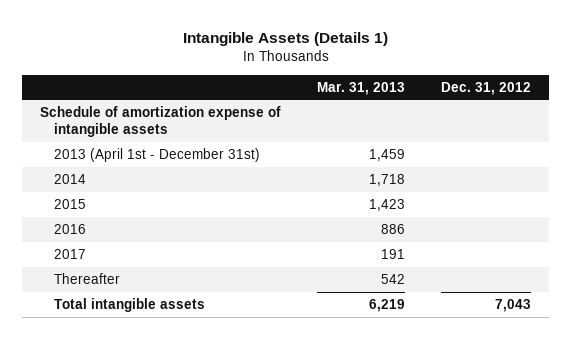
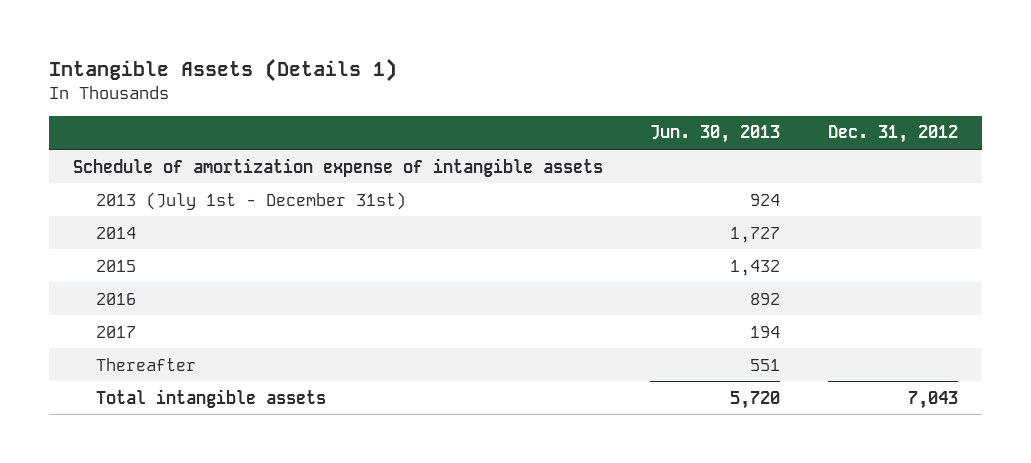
- | Mar. 31, 2013 | Dec. 31, 2012
+ | Jun. 30, 2013 | Dec. 31, 2012
- 2013 (April 1st - December 31st) | 1,459 |
+ 2013 (July 1st - December 31st) | 924 |

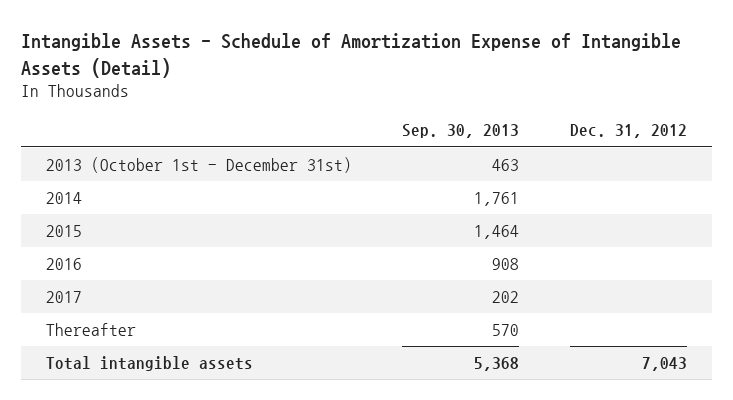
- Intangible Assets (Details 1)
+ Intangible Assets - Schedule of Amortization Expense of Intangible Assets (Detail)
- | Jun. 30, 2013 | Dec. 31, 2012
+ | Sep. 30, 2013 | Dec. 31, 2012
- Schedule of amortization expense of intangible assets
- 2013 (July 1st - December 31st) | 924 |
+ 2013 (October 1st - December 31st) | 463 |

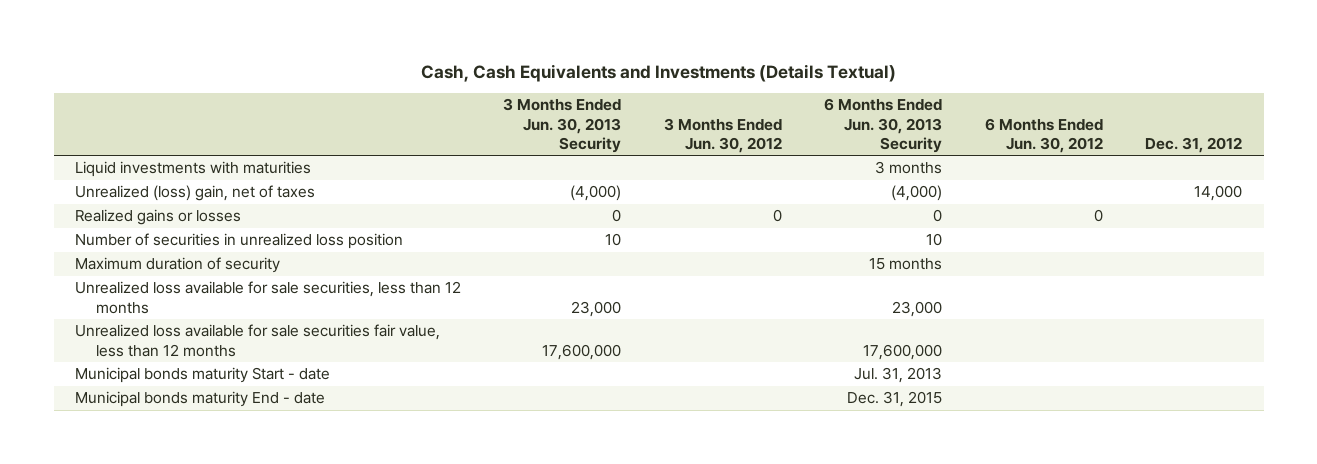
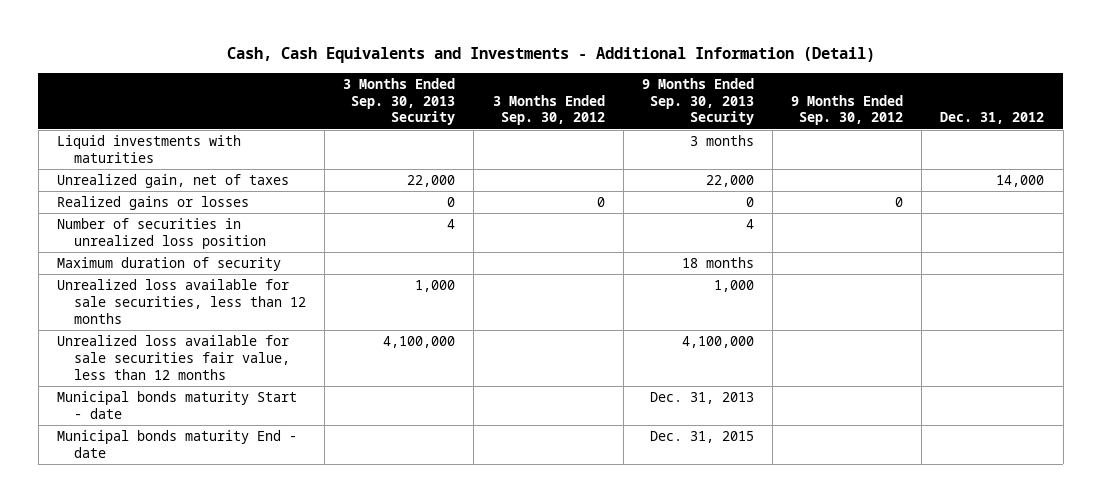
- Cash, Cash Equivalents and Investments (Details Textual)
+ Cash, Cash Equivalents and Investments - Additional Information (Detail)
- | 3 Months Ended Jun. 30, 2013 Security | 3 Months Ended Jun. 30, 2012 | 6 Months Ended Jun. 30, 2013 Security | 6 Months Ended Jun. 30, 2012 | Dec. 31, 2012
+ | 3 Months Ended Sep. 30, 2013 Security | 3 Months Ended Sep. 30, 2012 | 9 Months Ended Sep. 30, 2013 Security | 9 Months Ended Sep. 30, 2012 | Dec. 31, 2012
- Unrealized (loss) gain, net of taxes | (4,000) | | (4,000) | | 14,000
+ Unrealized gain, net of taxes | 22,000 | | 22,000 | | 14,000

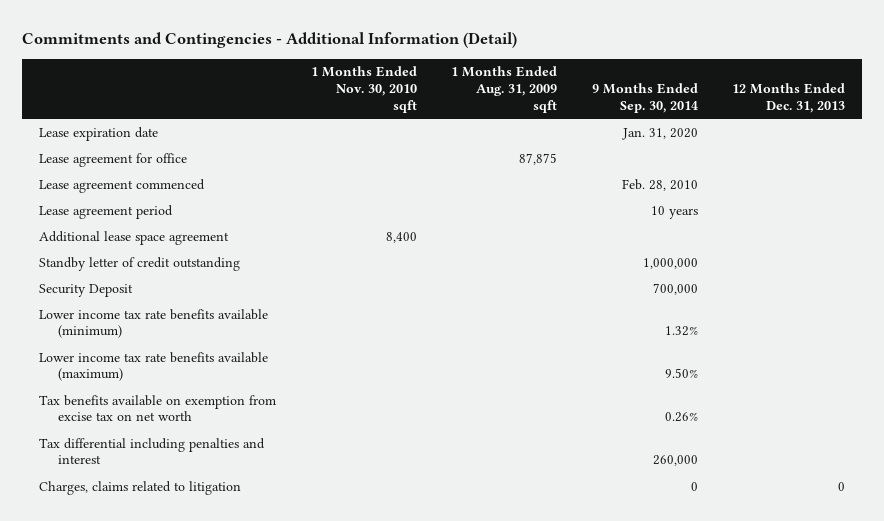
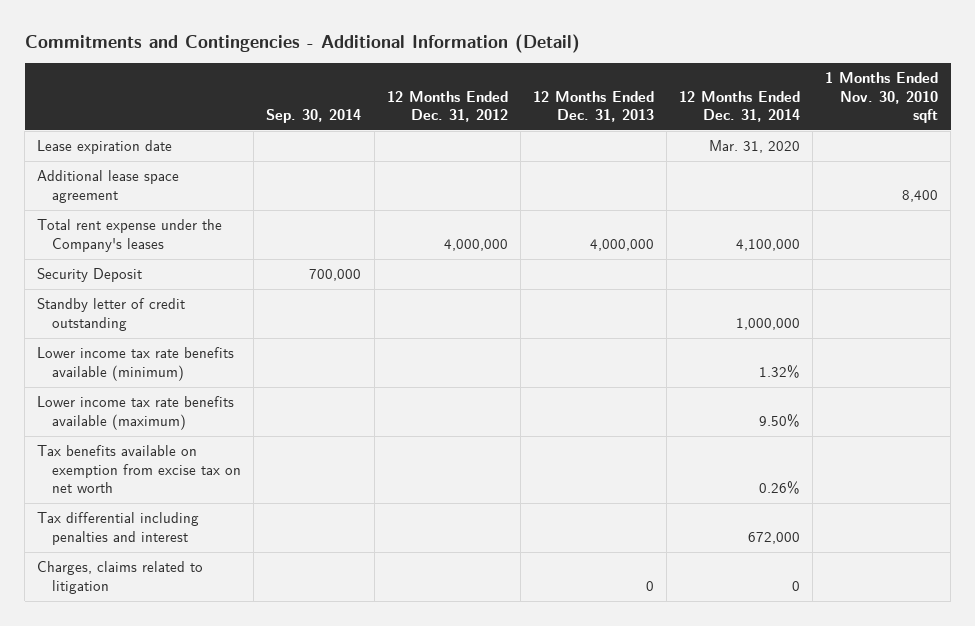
- | 1 Months Ended Nov. 30, 2010 sqft | 1 Months Ended Aug. 31, 2009 sqft | 9 Months Ended Sep. 30, 2014 | 12 Months Ended Dec. 31, 2013
+ | Sep. 30, 2014 | 12 Months Ended Dec. 31, 2012 | 12 Months Ended Dec. 31, 2013 | 12 Months Ended Dec. 31, 2014 | 1 Months Ended Nov. 30, 2010 sqft
- Lease agreement for office | | 87,875 | |
- Lease agreement commenced | | | Feb. 28, 2010 |
- Lease agreement period | | | 10 years |
+ Total rent expense under the Company's leases | | 4,000,000 | 4,000,000 | 4,100,000 |
moved down: Standby letter of credit outstanding | | | | 1,000,000 |

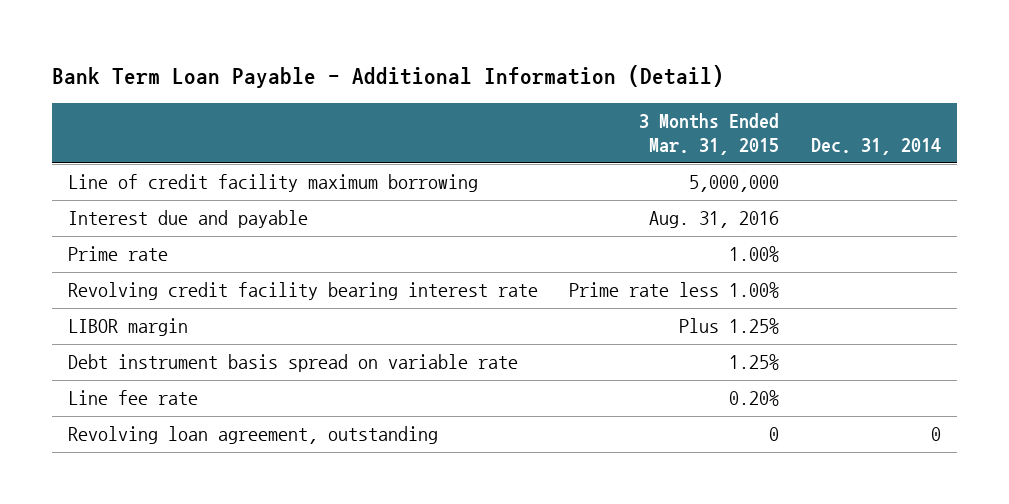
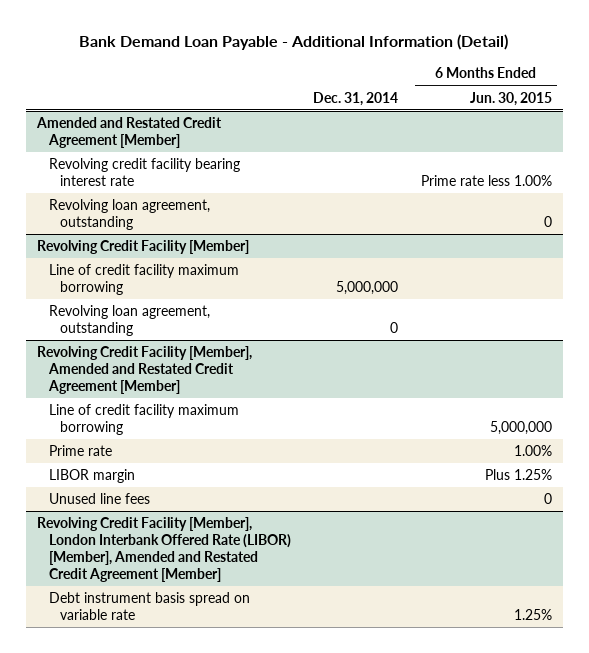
- Bank Term Loan Payable - Additional Information (Detail)
+ Bank Demand Loan Payable - Additional Information (Detail)
- | 3 Months Ended Mar. 31, 2015 | Dec. 31, 2014
+ | Dec. 31, 2014 | 6 Months Ended Jun. 30, 2015
- Line of credit facility maximum borrowing | 5,000,000 |
- Interest due and payable | Aug. 31, 2016 |
- Prime rate | 1.00% |
- Revolving credit facility bearing interest rate | Prime rate less 1.00% |
- LIBOR margin | Plus 1.25% |
- Debt instrument basis spread on variable rate | 1.25% |
- Line fee rate | 0.20% |
- Revolving loan agreement, outstanding | 0 | 0
+ Amended and Restated Credit Agreement [Member]
+ Revolving credit facility bearing interest rate | | Prime rate less 1.00%
+ Revolving loan agreement, outstanding | | 0
+ Revolving Credit Facility [Member]
+ Line of credit facility maximum borrowing | 5,000,000 |
+ Revolving loan agreement, outstanding | 0 |
+ Revolving Credit Facility [Member], Amended and Restated Credit Agreement [Member]
+ Line of credit facility maximum borrowing | | 5,000,000
+ Prime rate | | 1.00%
+ LIBOR margin | | Plus 1.25%
+ Unused line fees | | 0
+ Revolving Credit Facility [Member], London Interbank Offered Rate (LIBOR) [Member], Amended and Restated Credit Agreement [Member]
+ Debt instrument basis spread on variable rate | | 1.25%

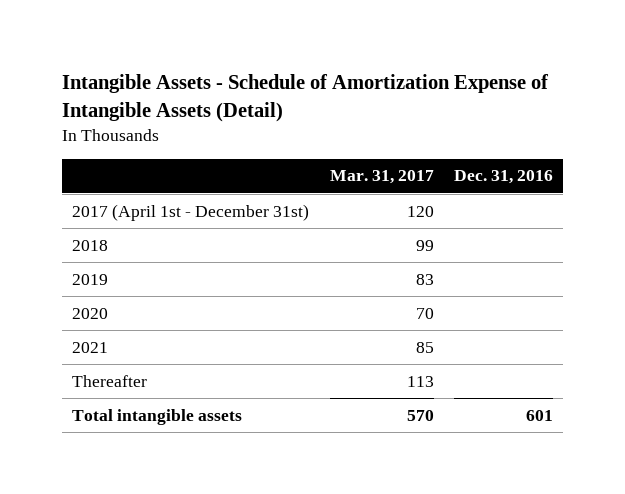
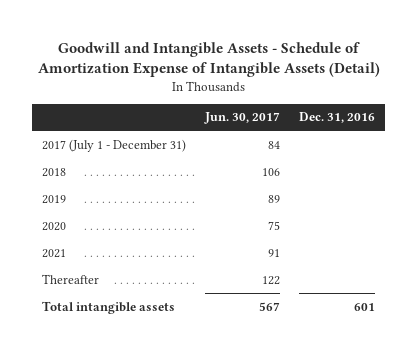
- Intangible Assets - Schedule of Amortization Expense of Intangible Assets (Detail)
+ Goodwill and Intangible Assets - Schedule of Amortization Expense of Intangible Assets (Detail)
- | Mar. 31, 2017 | Dec. 31, 2016
+ | Jun. 30, 2017 | Dec. 31, 2016
- 2017 (April 1st - December 31st) | 120 |
+ 2017 (July 1 - December 31) | 84 |

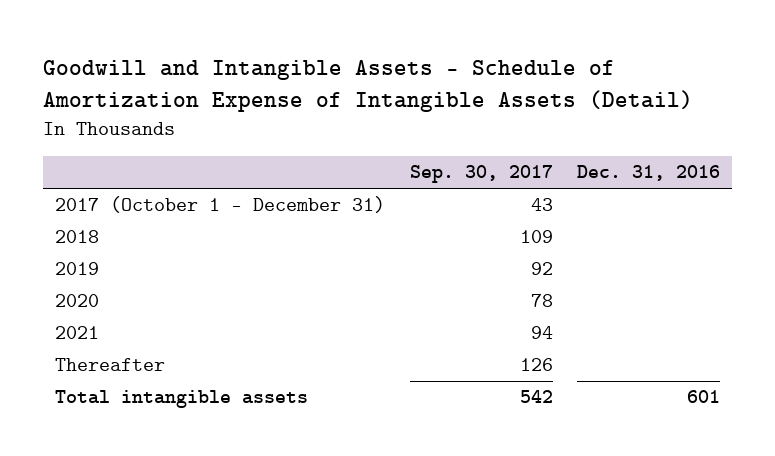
- | Jun. 30, 2017 | Dec. 31, 2016
+ | Sep. 30, 2017 | Dec. 31, 2016
- 2017 (July 1 - December 31) | 84 |
+ 2017 (October 1 - December 31) | 43 |

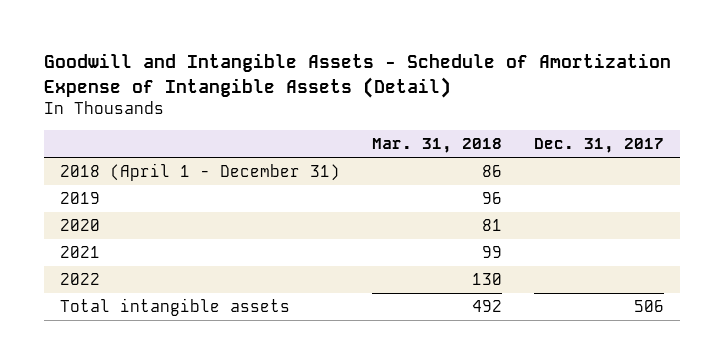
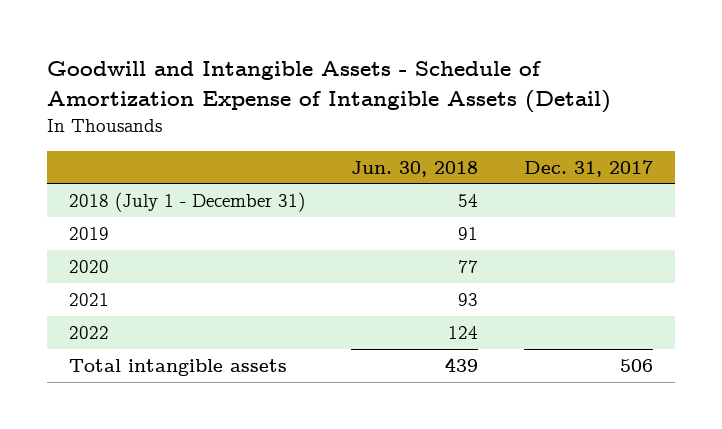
- | Mar. 31, 2018 | Dec. 31, 2017
+ | Jun. 30, 2018 | Dec. 31, 2017
- 2018 (April 1 - December 31) | 86 |
+ 2018 (July 1 - December 31) | 54 |

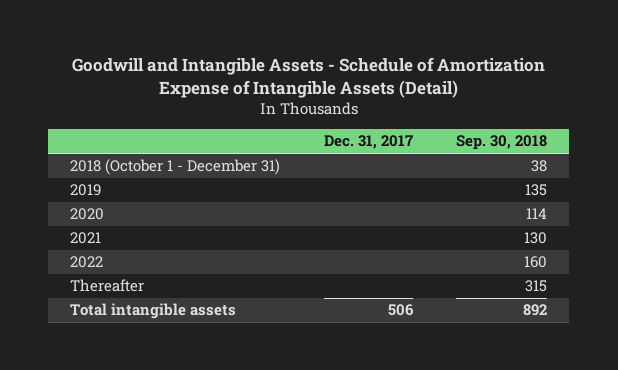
- | Jun. 30, 2018 | Dec. 31, 2017
+ | Dec. 31, 2017 | Sep. 30, 2018
- 2018 (July 1 - December 31) | 54 |
+ 2018 (October 1 - December 31) | | 38
+ Thereafter | | 315

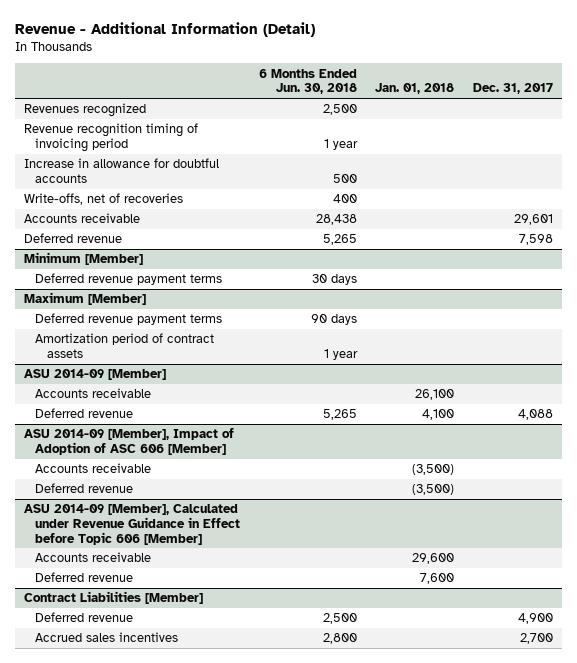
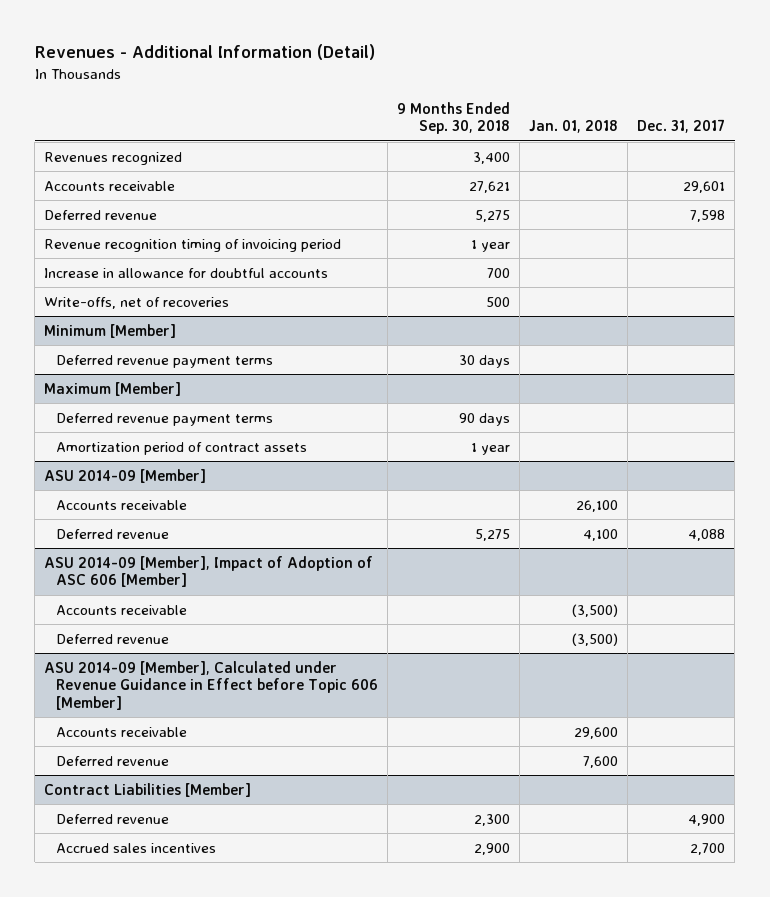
- Revenue - Additional Information (Detail)
+ Revenues - Additional Information (Detail)
- | 6 Months Ended Jun. 30, 2018 | Jan. 01, 2018 | Dec. 31, 2017
+ | 9 Months Ended Sep. 30, 2018 | Jan. 01, 2018 | Dec. 31, 2017
moved up: Accounts receivable | 27,621 | | 29,601
moved up: Deferred revenue | 5,275 | | 7,598

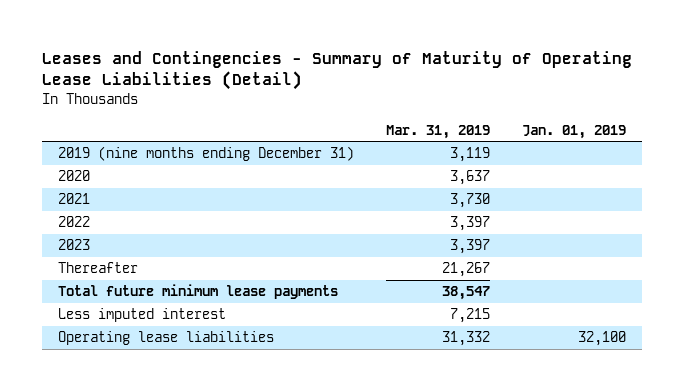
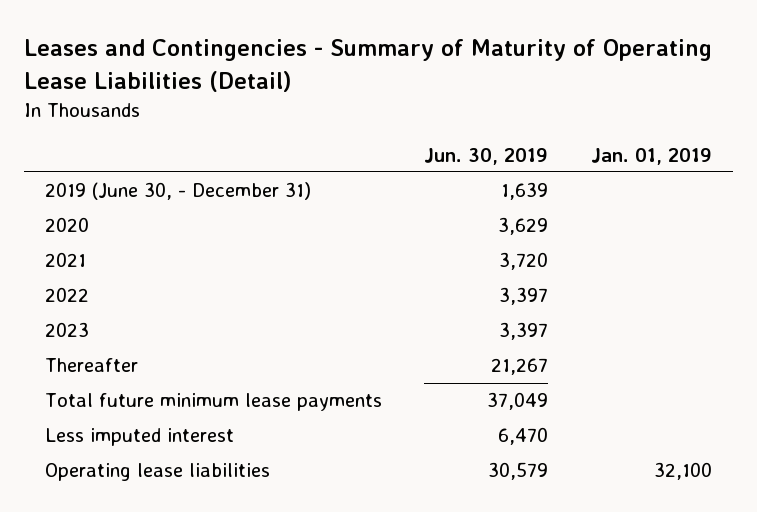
- | Mar. 31, 2019 | Jan. 01, 2019
+ | Jun. 30, 2019 | Jan. 01, 2019
- 2019 (nine months ending December 31) | 3,119 |
+ 2019 (June 30, - December 31) | 1,639 |

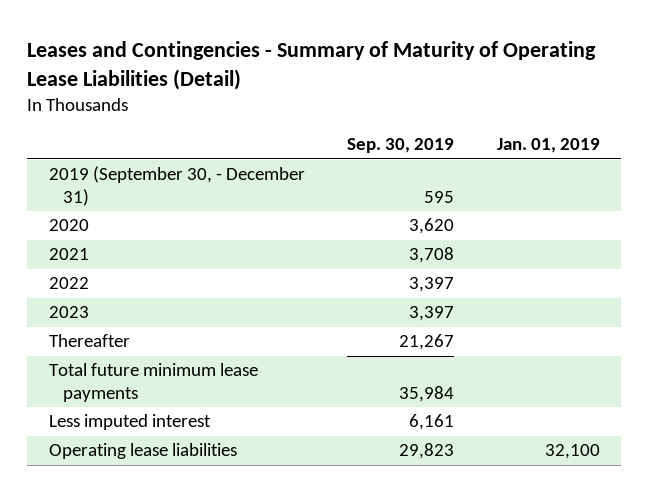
- | Jun. 30, 2019 | Jan. 01, 2019
+ | Sep. 30, 2019 | Jan. 01, 2019
- 2019 (June 30, - December 31) | 1,639 |
+ 2019 (September 30, - December 31) | 595 |

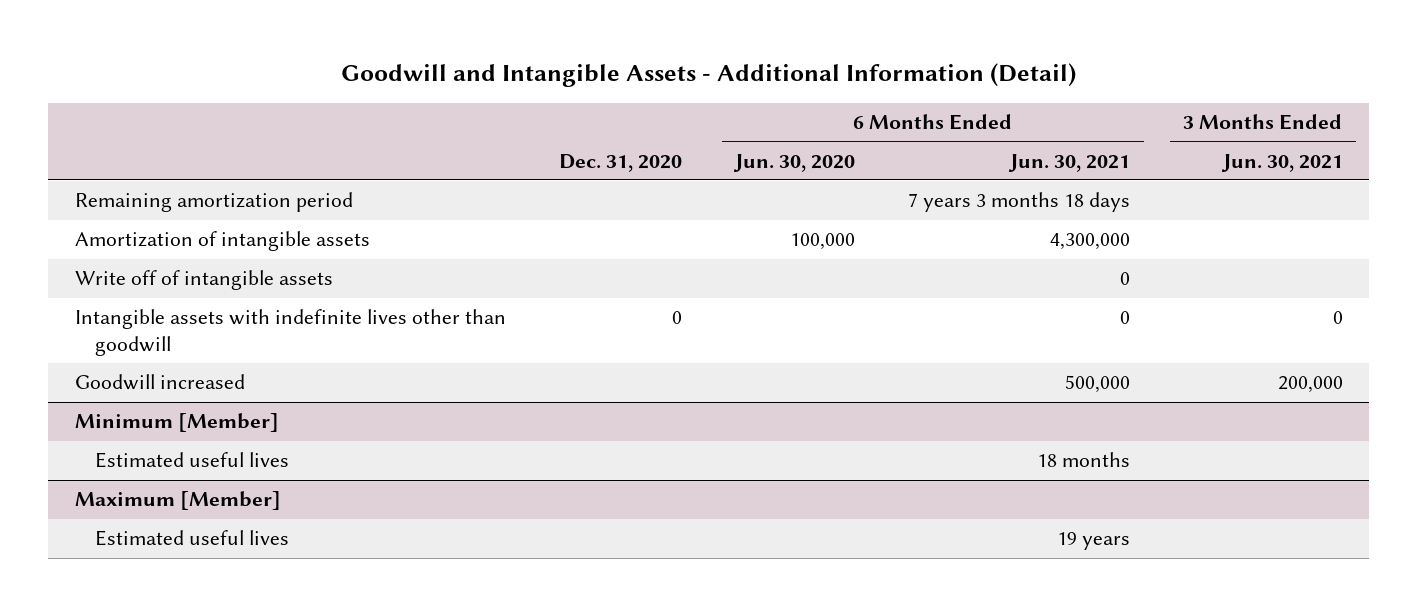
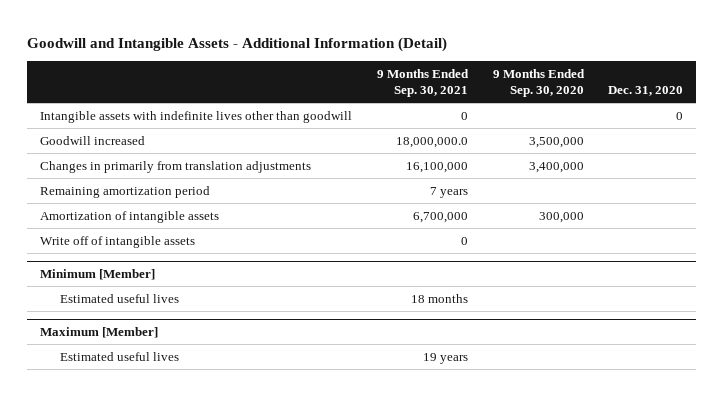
- | Dec. 31, 2020 | 6 Months Ended Jun. 30, 2020 | 6 Months Ended Jun. 30, 2021 | 3 Months Ended Jun. 30, 2021
+ | 9 Months Ended Sep. 30, 2021 | 9 Months Ended Sep. 30, 2020 | Dec. 31, 2020
moved up: Intangible assets with indefinite lives other than goodwill | 0 | | 0
moved up: Goodwill increased | 18,000,000.0 | 3,500,000 |
+ Changes in primarily from translation adjustments | 16,100,000 | 3,400,000 |

